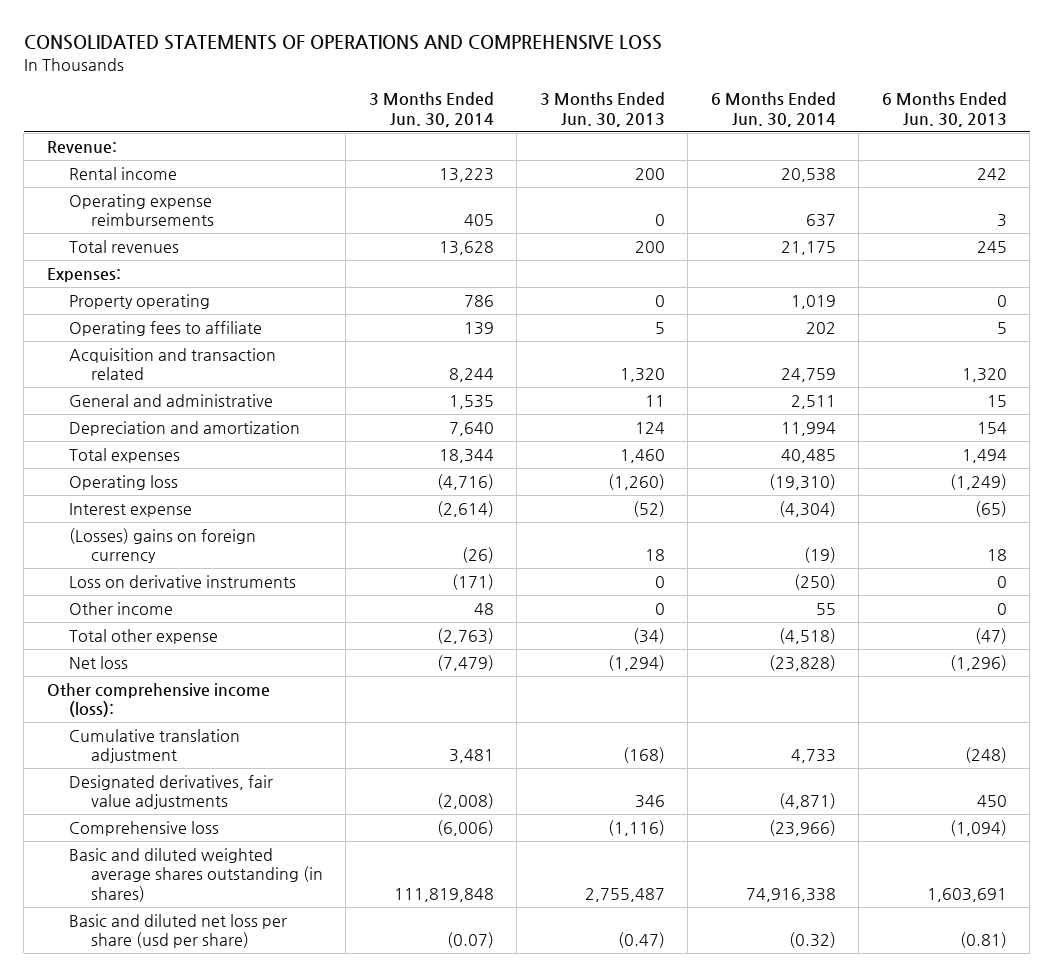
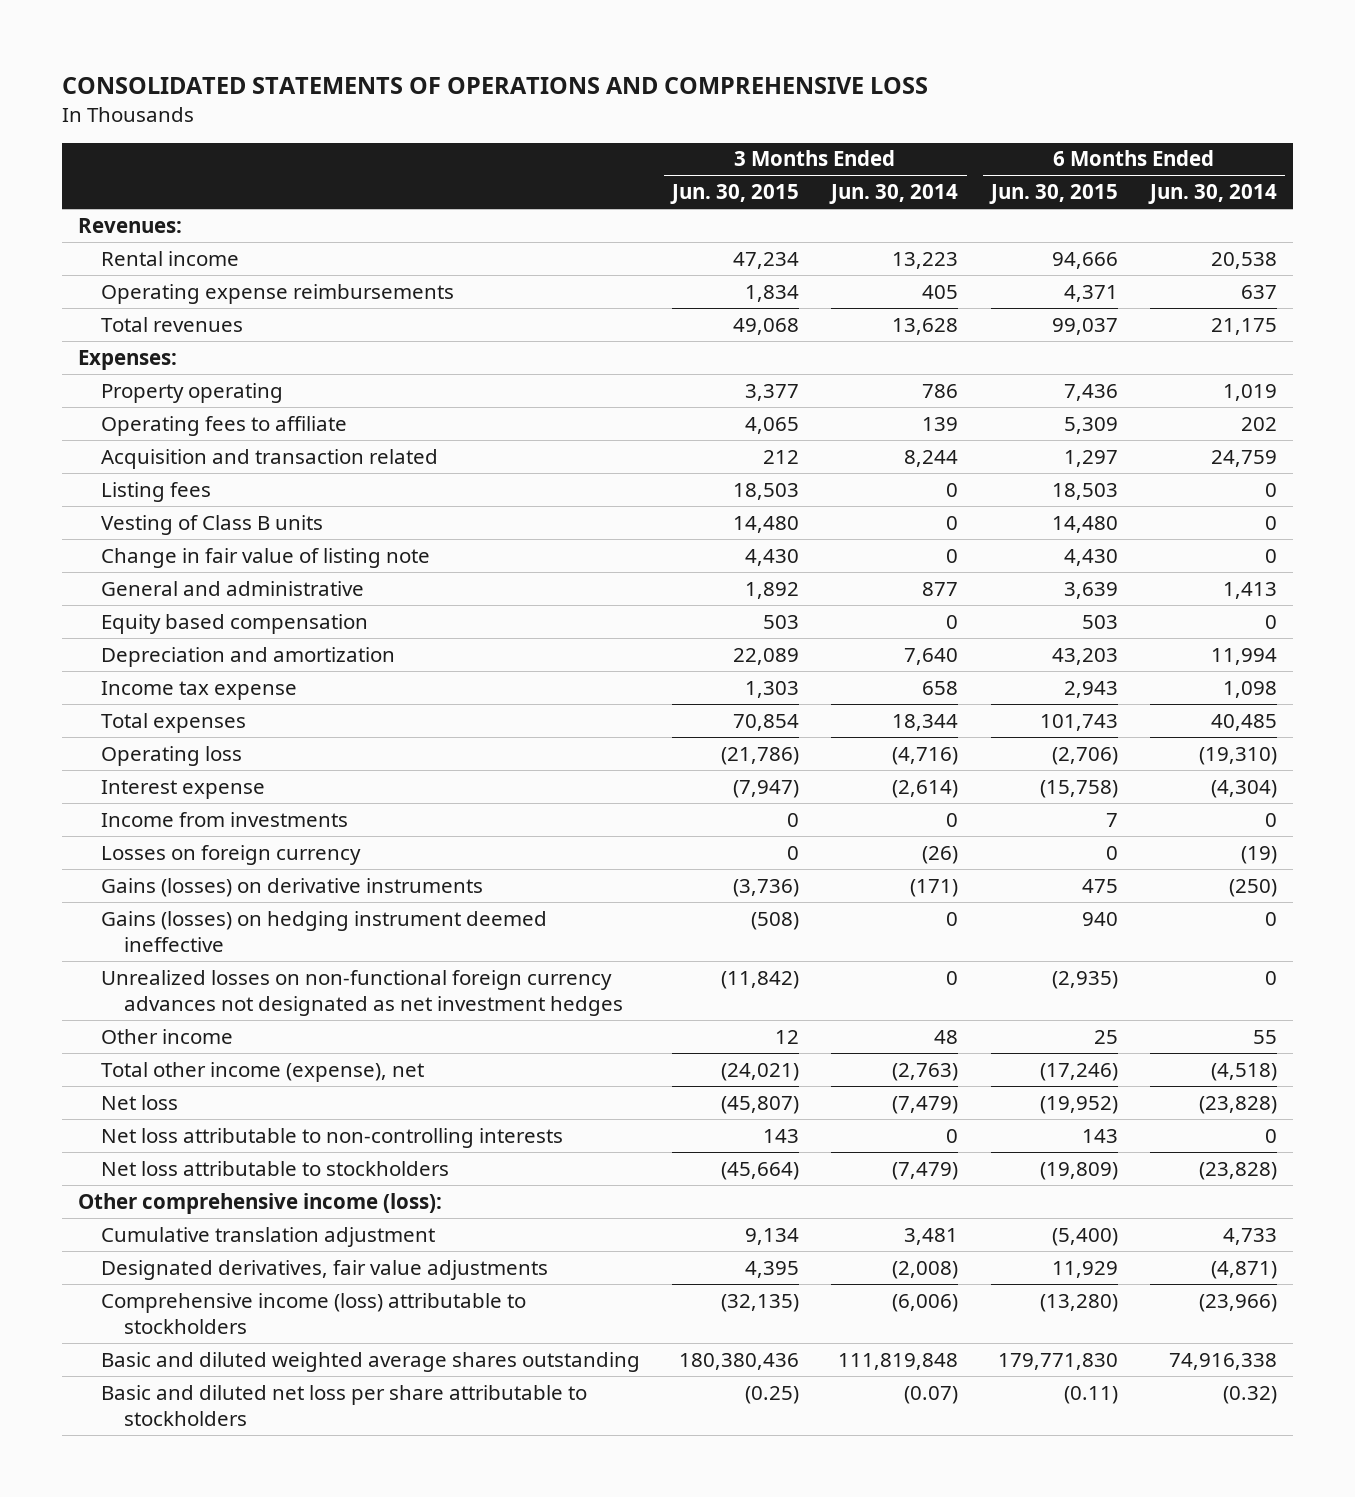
- | 3 Months Ended Jun. 30, 2014 | 3 Months Ended Jun. 30, 2013 | 6 Months Ended Jun. 30, 2014 | 6 Months Ended Jun. 30, 2013
+ | 3 Months Ended Jun. 30, 2015 | 3 Months Ended Jun. 30, 2014 | 6 Months Ended Jun. 30, 2015 | 6 Months Ended Jun. 30, 2014
- Revenue:
+ Revenues:
- General and administrative | 1,535 | 11 | 2,511 | 15
+ Listing fees | 18,503 | 0 | 18,503 | 0
+ Vesting of Class B units | 14,480 | 0 | 14,480 | 0
+ Change in fair value of listing note | 4,430 | 0 | 4,430 | 0
+ General and administrative | 1,892 | 877 | 3,639 | 1,413
+ Equity based compensation | 503 | 0 | 503 | 0
+ Income tax expense | 1,303 | 658 | 2,943 | 1,098
- (Losses) gains on foreign currency | (26) | 18 | (19) | 18
- Loss on derivative instruments | (171) | 0 | (250) | 0
+ Income from investments | 0 | 0 | 7 | 0
+ Losses on foreign currency | 0 | (26) | 0 | (19)
+ Gains (losses) on derivative instruments | (3,736) | (171) | 475 | (250)
+ Gains (losses) on hedging instrument deemed ineffective | (508) | 0 | 940 | 0
+ Unrealized losses on non-functional foreign currency advances not designated as net investment hedges | (11,842) | 0 | (2,935) | 0
- Total other expense | (2,763) | (34) | (4,518) | (47)
+ Total other income (expense), net | (24,021) | (2,763) | (17,246) | (4,518)
+ Net loss attributable to non-controlling interests | 143 | 0 | 143 | 0
+ Net loss attributable to stockholders | (45,664) | (7,479) | (19,809) | (23,828)
- Comprehensive loss | (6,006) | (1,116) | (23,966) | (1,094)
- Basic and diluted weighted average shares outstanding (in shares) | 111,819,848 | 2,755,487 | 74,916,338 | 1,603,691
- Basic and diluted net loss per share (usd per share) | (0.07) | (0.47) | (0.32) | (0.81)
+ Comprehensive income (loss) attributable to stockholders | (32,135) | (6,006) | (13,280) | (23,966)
+ Basic and diluted weighted average shares outstanding | 180,380,436 | 111,819,848 | 179,771,830 | 74,916,338
+ Basic and diluted net loss per share attributable to stockholders | (0.25) | (0.07) | (0.11) | (0.32)

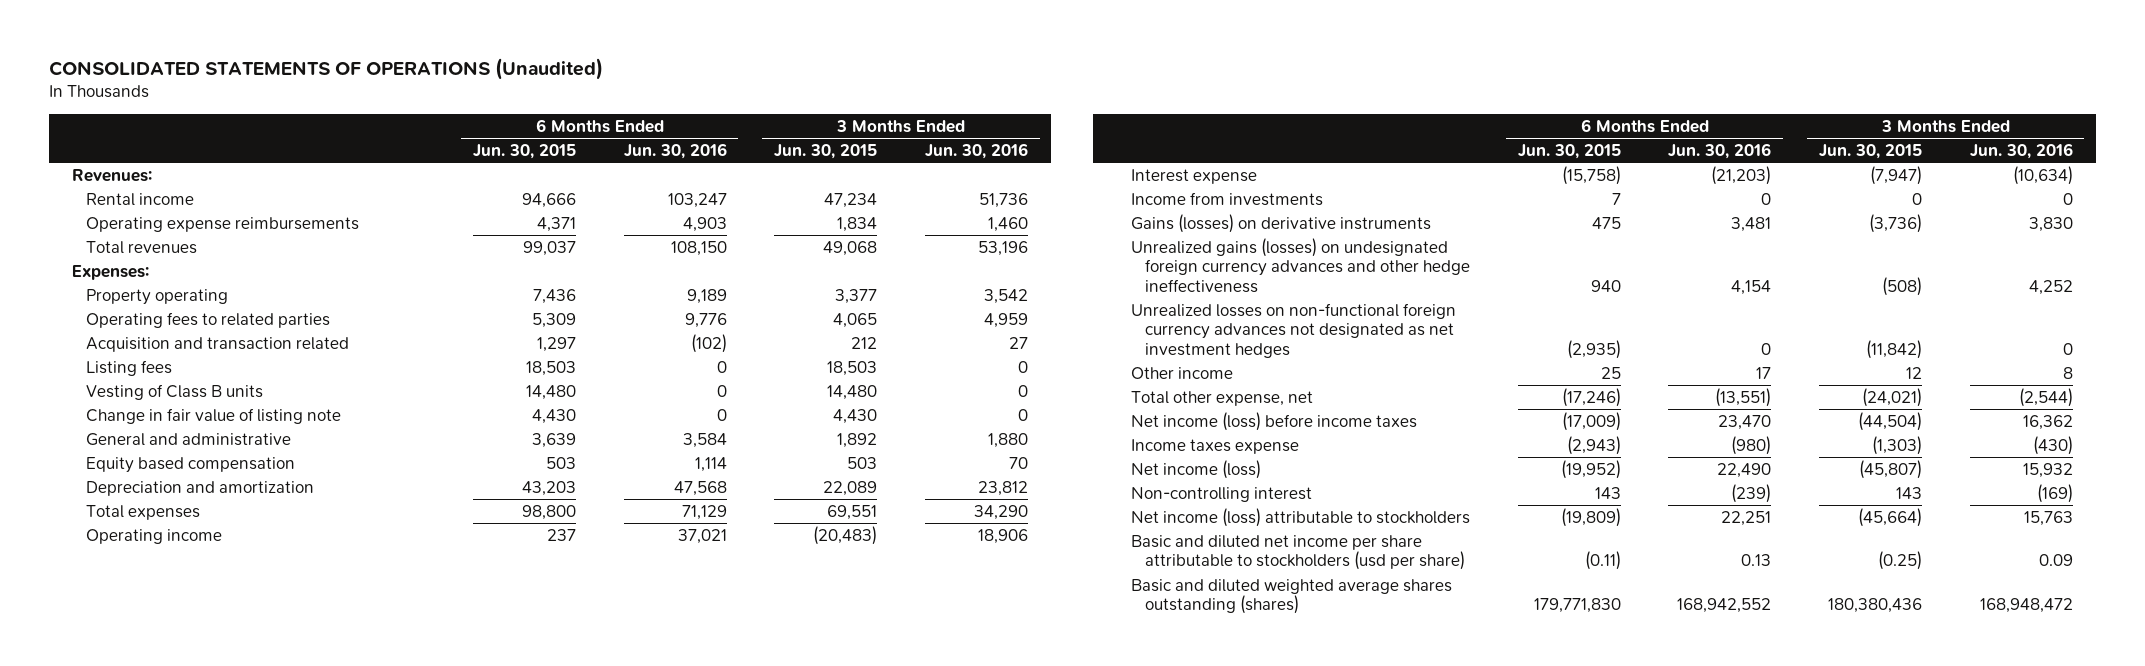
- CONSOLIDATED STATEMENTS OF OPERATIONS AND COMPREHENSIVE LOSS
+ CONSOLIDATED STATEMENTS OF OPERATIONS (Unaudited)
- | 3 Months Ended Jun. 30, 2015 | 3 Months Ended Jun. 30, 2014 | 6 Months Ended Jun. 30, 2015 | 6 Months Ended Jun. 30, 2014
+ | 6 Months Ended Jun. 30, 2015 | 6 Months Ended Jun. 30, 2016 | 3 Months Ended Jun. 30, 2015 | 3 Months Ended Jun. 30, 2016
- Operating fees to affiliate | 4,065 | 139 | 5,309 | 202
+ Operating fees to related parties | 5,309 | 9,776 | 4,065 | 4,959
- Income tax expense | 1,303 | 658 | 2,943 | 1,098
- Total expenses | 70,854 | 18,344 | 101,743 | 40,485
- Operating loss | (21,786) | (4,716) | (2,706) | (19,310)
+ Total expenses | 98,800 | 71,129 | 69,551 | 34,290
+ Operating income | 237 | 37,021 | (20,483) | 18,906
- Losses on foreign currency | 0 | (26) | 0 | (19)
- Gains (losses) on hedging instrument deemed ineffective | (508) | 0 | 940 | 0
+ Unrealized gains (losses) on undesignated foreign currency advances and other hedge ineffectiveness | 940 | 4,154 | (508) | 4,252
- Total other income (expense), net | (24,021) | (2,763) | (17,246) | (4,518)
- Net loss | (45,807) | (7,479) | (19,952) | (23,828)
- Net loss attributable to non-controlling interests | 143 | 0 | 143 | 0
- Net loss attributable to stockholders | (45,664) | (7,479) | (19,809) | (23,828)
- Other comprehensive income (loss):
- Cumulative translation adjustment | 9,134 | 3,481 | (5,400) | 4,733
- Designated derivatives, fair value adjustments | 4,395 | (2,008) | 11,929 | (4,871)
- Comprehensive income (loss) attributable to stockholders | (32,135) | (6,006) | (13,280) | (23,966)
- Basic and diluted weighted average shares outstanding | 180,380,436 | 111,819,848 | 179,771,830 | 74,916,338
- Basic and diluted net loss per share attributable to stockholders | (0.25) | (0.07) | (0.11) | (0.32)
+ Total other expense, net | (17,246) | (13,551) | (24,021) | (2,544)
+ Net income (loss) before income taxes | (17,009) | 23,470 | (44,504) | 16,362
+ Income taxes expense | (2,943) | (980) | (1,303) | (430)
+ Net income (loss) | (19,952) | 22,490 | (45,807) | 15,932
+ Non-controlling interest | 143 | (239) | 143 | (169)
+ Net income (loss) attributable to stockholders | (19,809) | 22,251 | (45,664) | 15,763
+ Basic and diluted net income per share attributable to stockholders (usd per share) | (0.11) | 0.13 | (0.25) | 0.09
+ Basic and diluted weighted average shares outstanding (shares) | 179,771,830 | 168,942,552 | 180,380,436 | 168,948,472

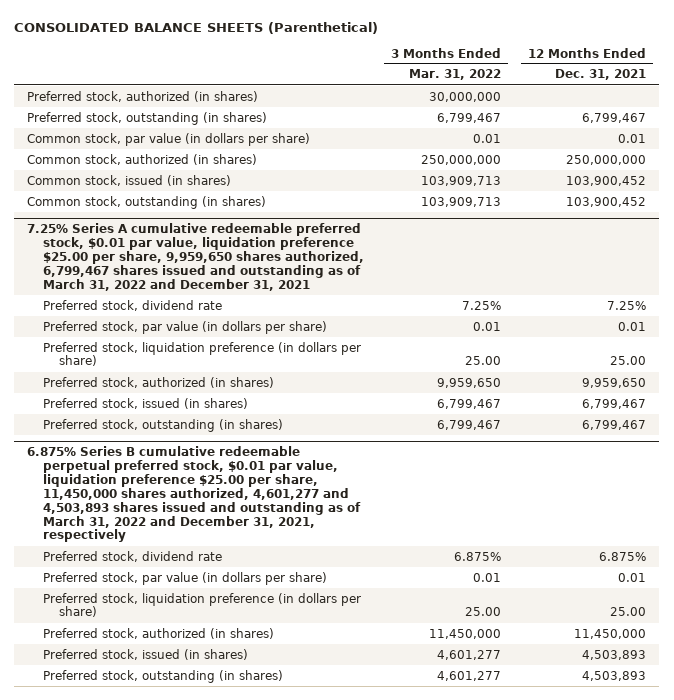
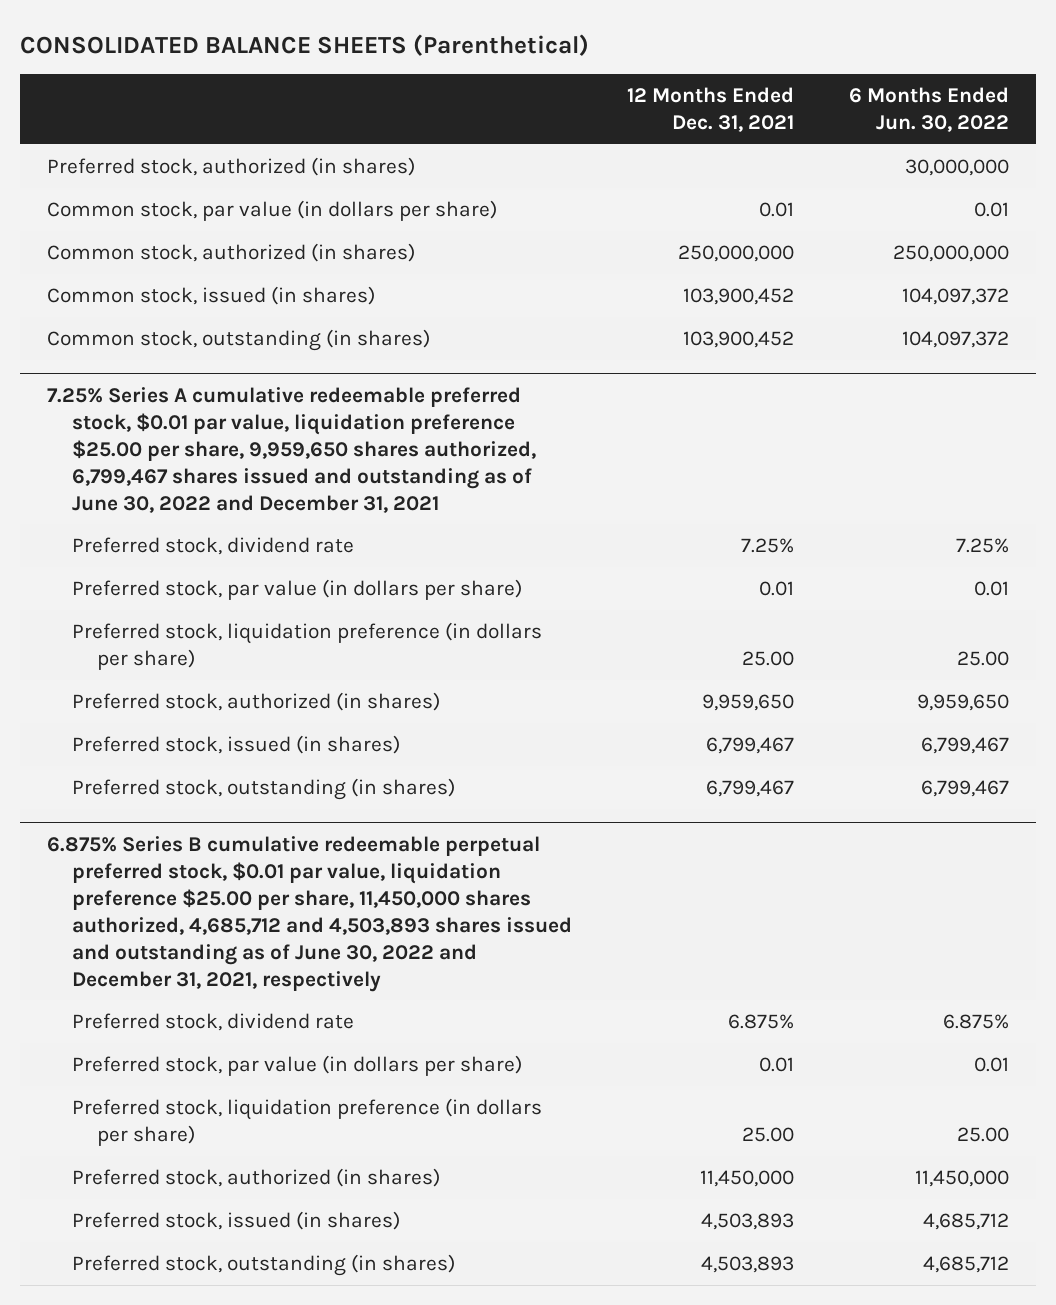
- | 3 Months Ended Mar. 31, 2022 | 12 Months Ended Dec. 31, 2021
+ | 12 Months Ended Dec. 31, 2021 | 6 Months Ended Jun. 30, 2022
- Preferred stock, outstanding (in shares) | 6,799,467 | 6,799,467
- 7.25% Series A cumulative redeemable preferred stock, $0.01 par value, liquidation preference $25.00 per share, 9,959,650 shares authorized, 6,799,467 shares issued and outstanding as of March 31, 2022 and December 31, 2021
+ 7.25% Series A cumulative redeemable preferred stock, $0.01 par value, liquidation preference $25.00 per share, 9,959,650 shares authorized, 6,799,467 shares issued and outstanding as of June 30, 2022 and December 31, 2021
- 6.875% Series B cumulative redeemable perpetual preferred stock, $0.01 par value, liquidation preference $25.00 per share, 11,450,000 shares authorized, 4,601,277 and 4,503,893 shares issued and outstanding as of March 31, 2022 and December 31, 2021, respectively
+ 6.875% Series B cumulative redeemable perpetual preferred stock, $0.01 par value, liquidation preference $25.00 per share, 11,450,000 shares authorized, 4,685,712 and 4,503,893 shares issued and outstanding as of June 30, 2022 and December 31, 2021, respectively

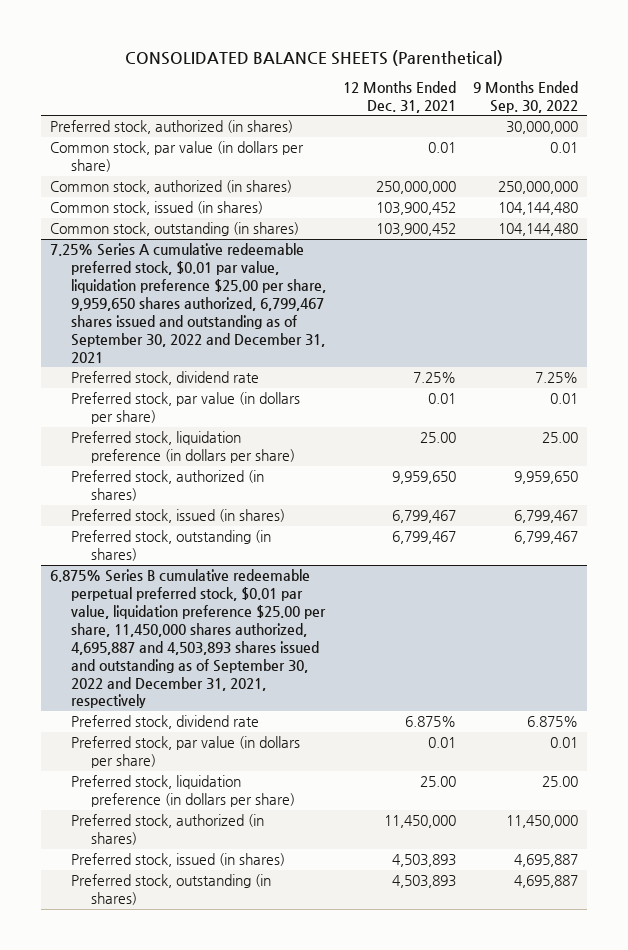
- | 12 Months Ended Dec. 31, 2021 | 6 Months Ended Jun. 30, 2022
+ | 12 Months Ended Dec. 31, 2021 | 9 Months Ended Sep. 30, 2022
- 7.25% Series A cumulative redeemable preferred stock, $0.01 par value, liquidation preference $25.00 per share, 9,959,650 shares authorized, 6,799,467 shares issued and outstanding as of June 30, 2022 and December 31, 2021
+ 7.25% Series A cumulative redeemable preferred stock, $0.01 par value, liquidation preference $25.00 per share, 9,959,650 shares authorized, 6,799,467 shares issued and outstanding as of September 30, 2022 and December 31, 2021
- 6.875% Series B cumulative redeemable perpetual preferred stock, $0.01 par value, liquidation preference $25.00 per share, 11,450,000 shares authorized, 4,685,712 and 4,503,893 shares issued and outstanding as of June 30, 2022 and December 31, 2021, respectively
+ 6.875% Series B cumulative redeemable perpetual preferred stock, $0.01 par value, liquidation preference $25.00 per share, 11,450,000 shares authorized, 4,695,887 and 4,503,893 shares issued and outstanding as of September 30, 2022 and December 31, 2021, respectively

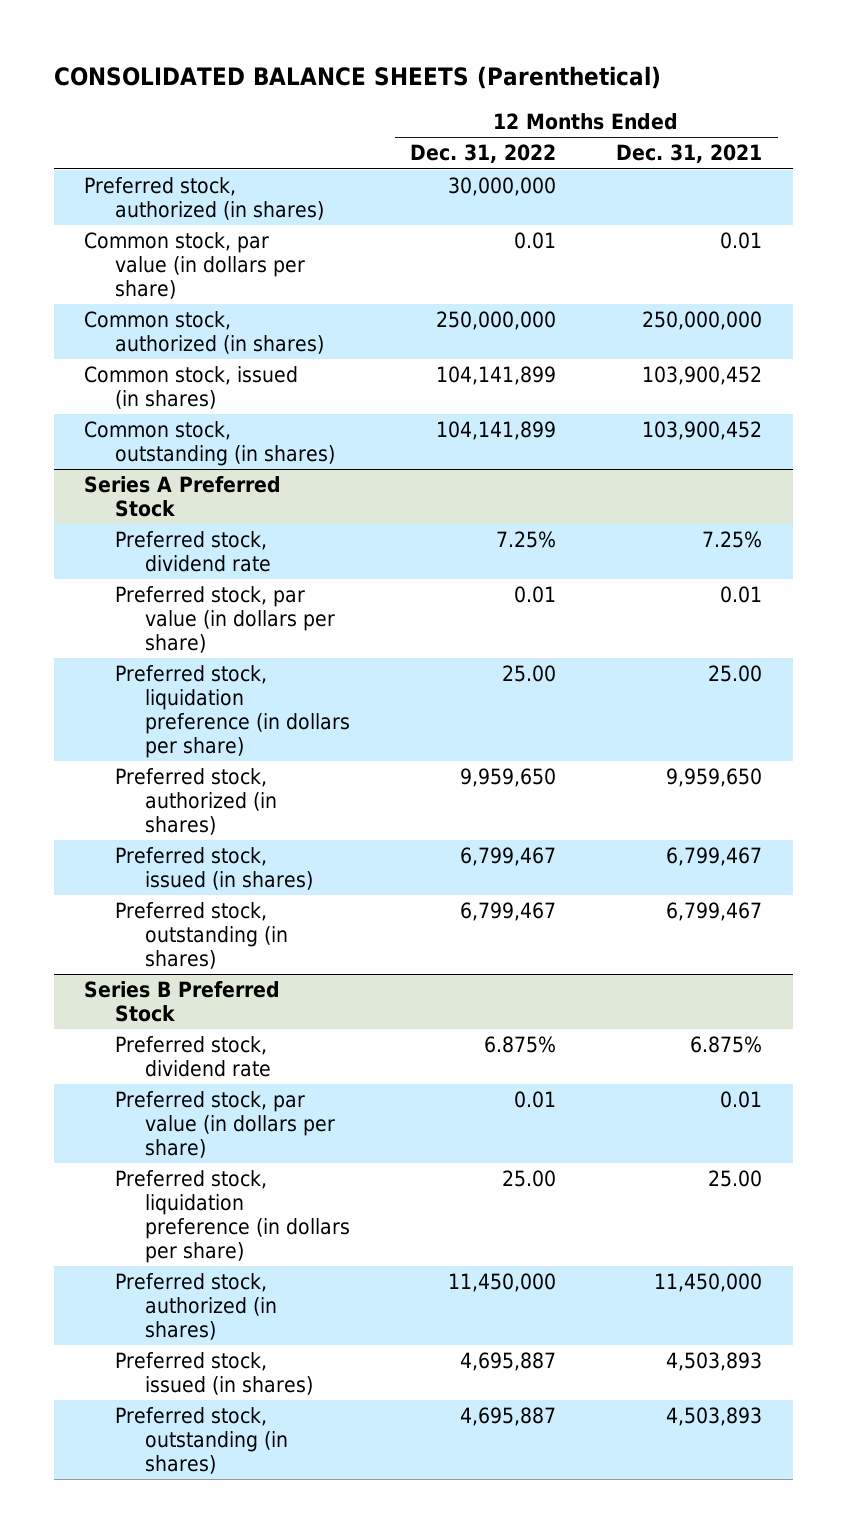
- | 12 Months Ended Dec. 31, 2021 | 9 Months Ended Sep. 30, 2022
+ | 12 Months Ended Dec. 31, 2022 | 12 Months Ended Dec. 31, 2021
- 7.25% Series A cumulative redeemable preferred stock, $0.01 par value, liquidation preference $25.00 per share, 9,959,650 shares authorized, 6,799,467 shares issued and outstanding as of September 30, 2022 and December 31, 2021
+ Series A Preferred Stock
- 6.875% Series B cumulative redeemable perpetual preferred stock, $0.01 par value, liquidation preference $25.00 per share, 11,450,000 shares authorized, 4,695,887 and 4,503,893 shares issued and outstanding as of September 30, 2022 and December 31, 2021, respectively
+ Series B Preferred Stock

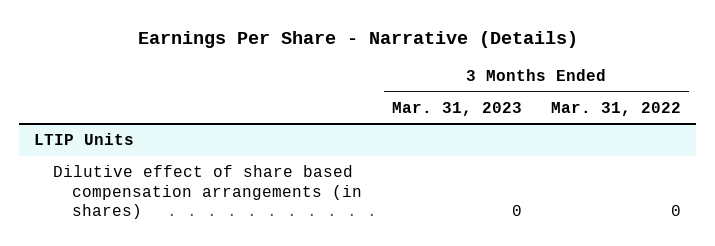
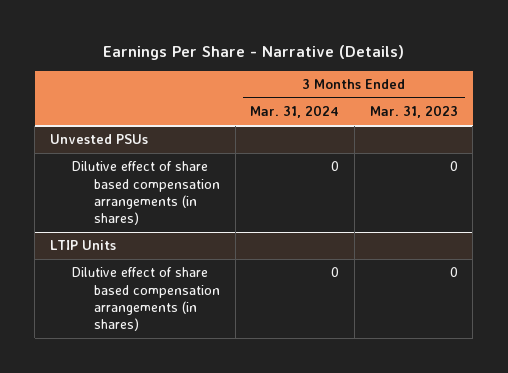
- | 3 Months Ended Mar. 31, 2023 | 3 Months Ended Mar. 31, 2022
+ | 3 Months Ended Mar. 31, 2024 | 3 Months Ended Mar. 31, 2023
+ Unvested PSUs
+ Dilutive effect of share based compensation arrangements (in shares) | 0 | 0

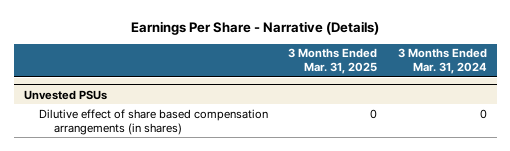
- | 3 Months Ended Mar. 31, 2024 | 3 Months Ended Mar. 31, 2023
+ | 3 Months Ended Mar. 31, 2025 | 3 Months Ended Mar. 31, 2024
- LTIP Units
- Dilutive effect of share based compensation arrangements (in shares) | 0 | 0

